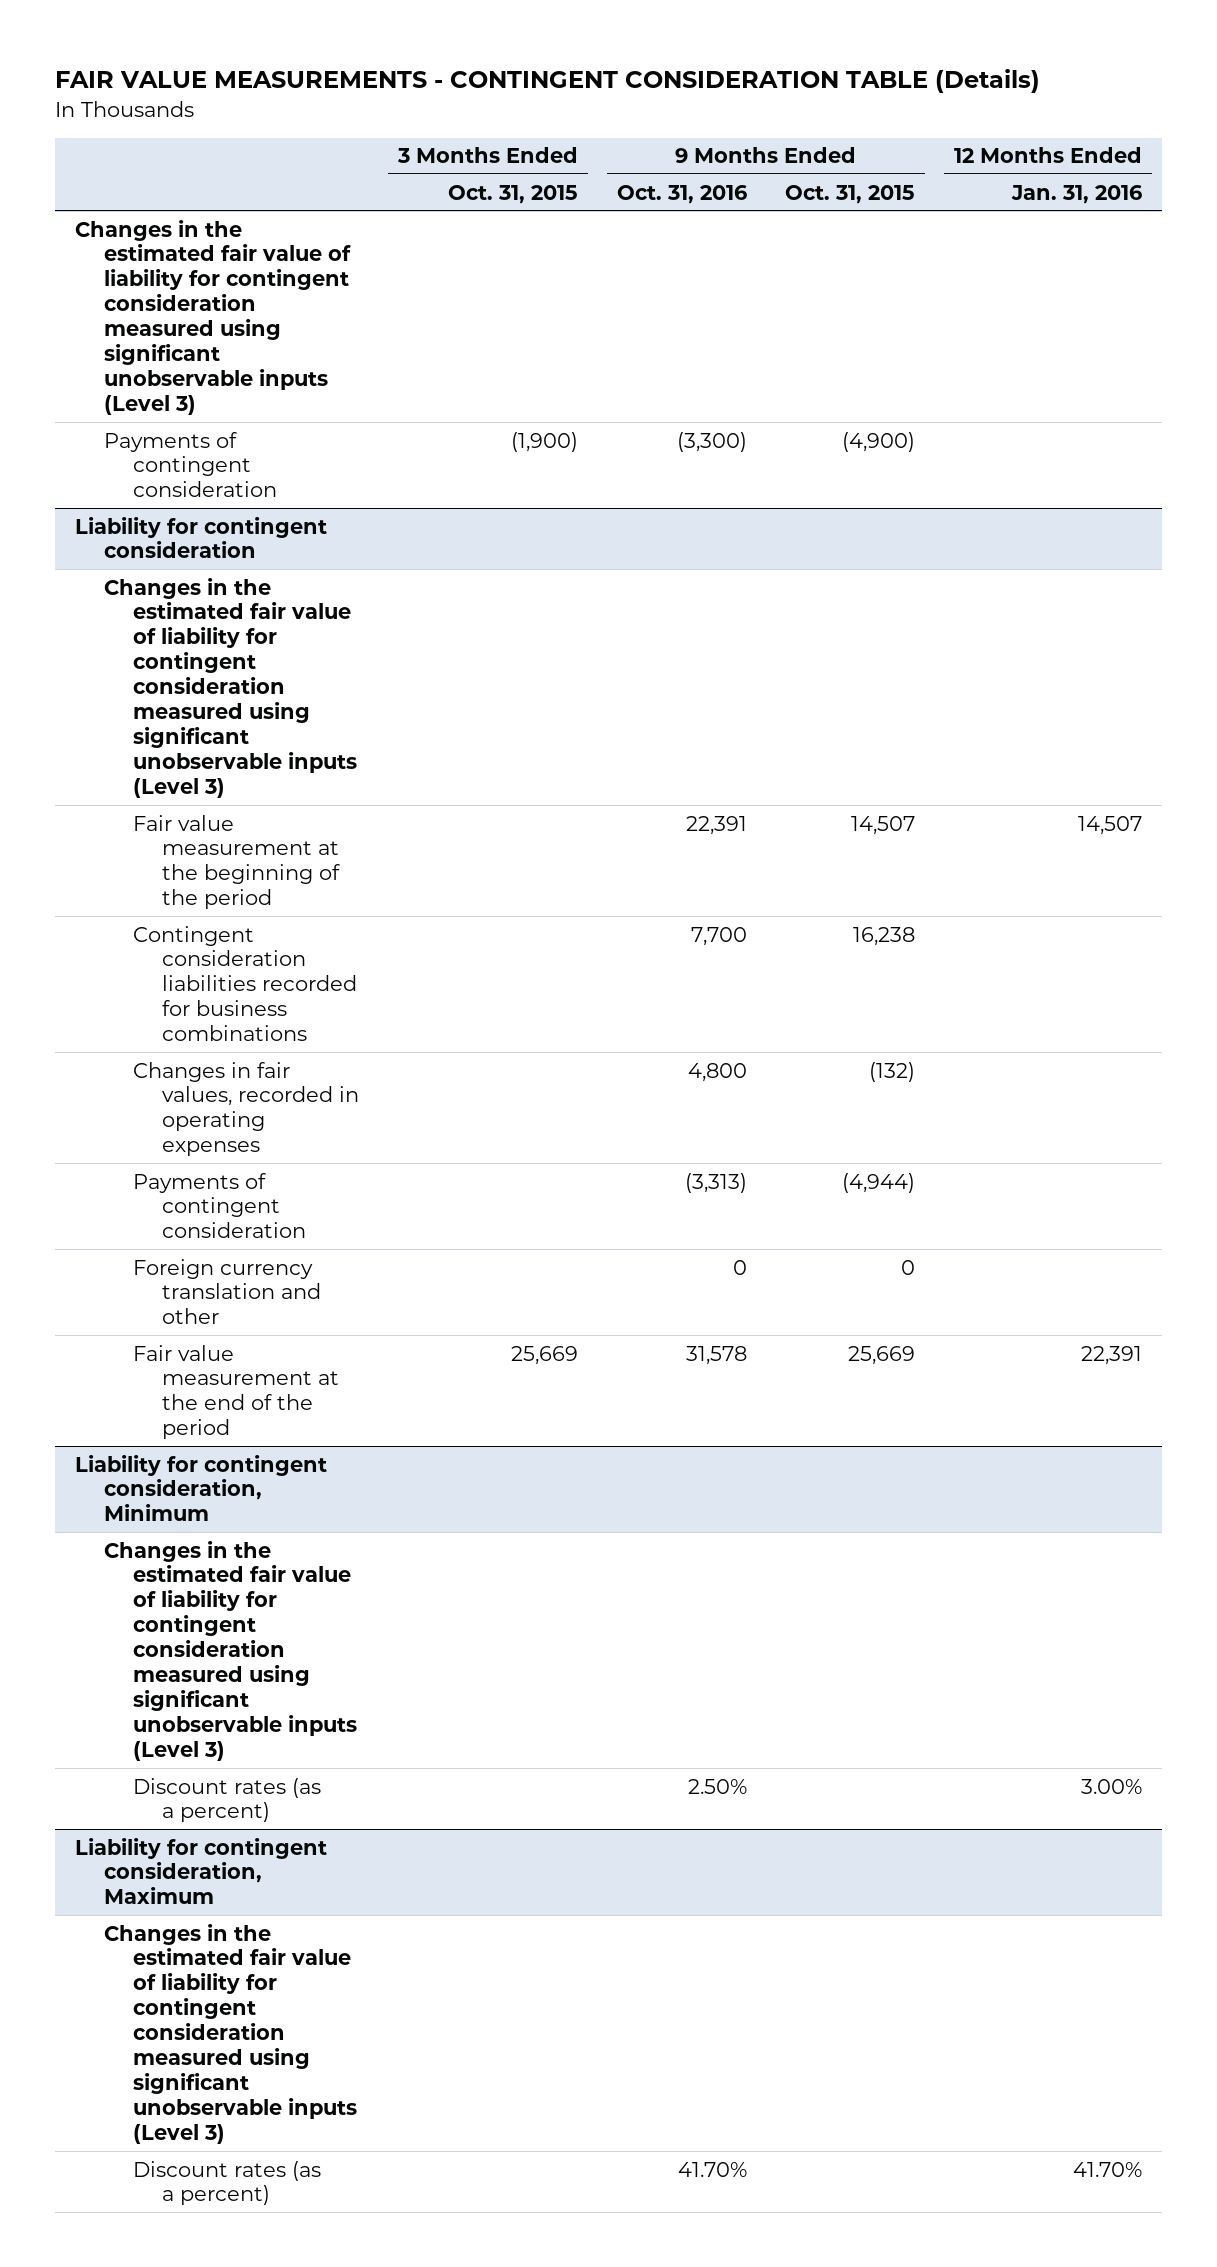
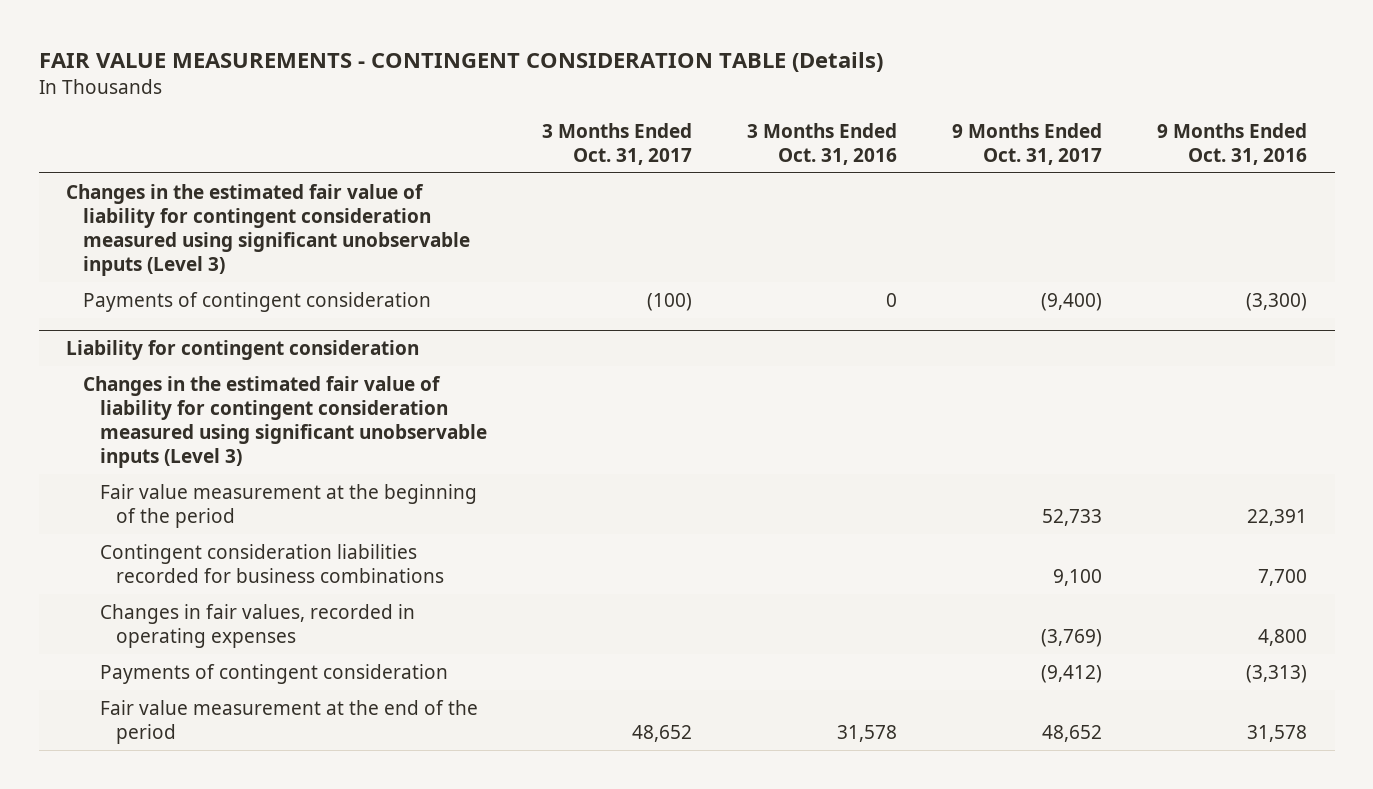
- | 3 Months Ended Oct. 31, 2015 | 9 Months Ended Oct. 31, 2016 | 9 Months Ended Oct. 31, 2015 | 12 Months Ended Jan. 31, 2016
+ | 3 Months Ended Oct. 31, 2017 | 3 Months Ended Oct. 31, 2016 | 9 Months Ended Oct. 31, 2017 | 9 Months Ended Oct. 31, 2016
@ Liability for contingent consideration
- Foreign currency translation and other | | 0 | 0 |
- Liability for contingent consideration, Minimum
- Changes in the estimated fair value of liability for contingent consideration measured using significant unobservable inputs (Level 3)
- Discount rates (as a percent) | | 2.50% | | 3.00%
- Liability for contingent consideration, Maximum
- Changes in the estimated fair value of liability for contingent consideration measured using significant unobservable inputs (Level 3)
- Discount rates (as a percent) | | 41.70% | | 41.70%

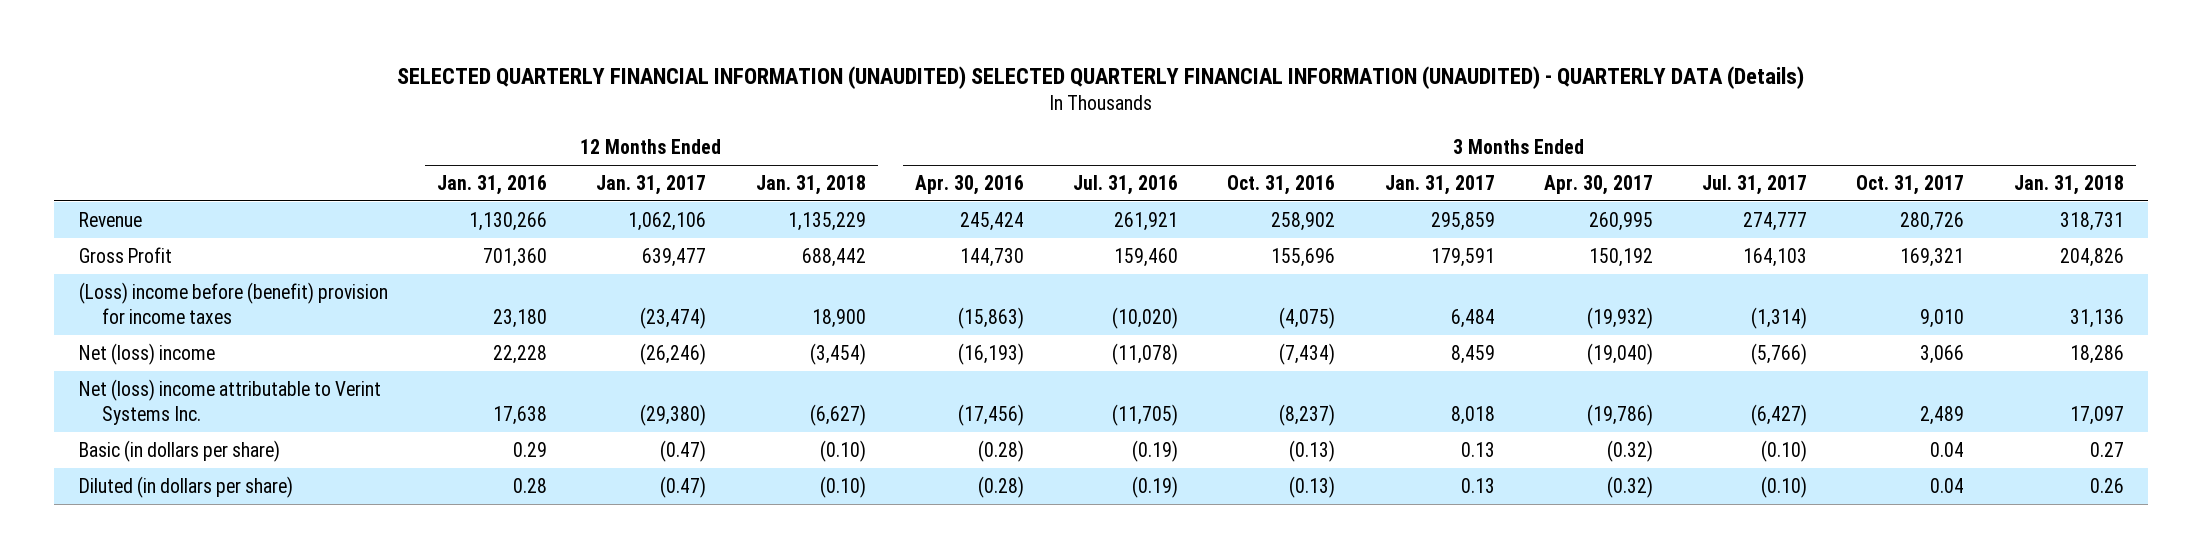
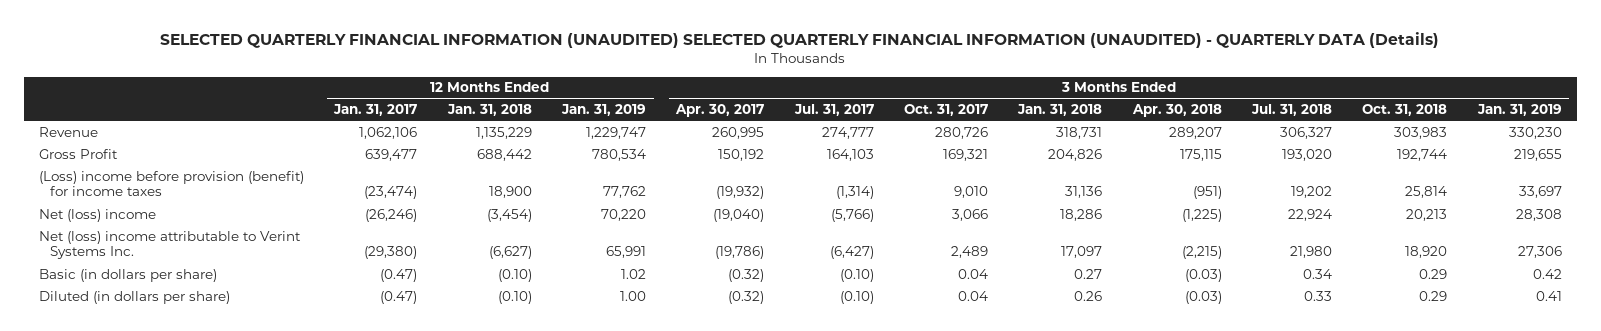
- | 12 Months Ended Jan. 31, 2016 | 12 Months Ended Jan. 31, 2017 | 12 Months Ended Jan. 31, 2018 | 3 Months Ended Apr. 30, 2016 | 3 Months Ended Jul. 31, 2016 | 3 Months Ended Oct. 31, 2016 | 3 Months Ended Jan. 31, 2017 | 3 Months Ended Apr. 30, 2017 | 3 Months Ended Jul. 31, 2017 | 3 Months Ended Oct. 31, 2017 | 3 Months Ended Jan. 31, 2018
+ | 12 Months Ended Jan. 31, 2017 | 12 Months Ended Jan. 31, 2018 | 12 Months Ended Jan. 31, 2019 | 3 Months Ended Apr. 30, 2017 | 3 Months Ended Jul. 31, 2017 | 3 Months Ended Oct. 31, 2017 | 3 Months Ended Jan. 31, 2018 | 3 Months Ended Apr. 30, 2018 | 3 Months Ended Jul. 31, 2018 | 3 Months Ended Oct. 31, 2018 | 3 Months Ended Jan. 31, 2019
- (Loss) income before (benefit) provision for income taxes | 23,180 | (23,474) | 18,900 | (15,863) | (10,020) | (4,075) | 6,484 | (19,932) | (1,314) | 9,010 | 31,136
+ (Loss) income before provision (benefit) for income taxes | (23,474) | 18,900 | 77,762 | (19,932) | (1,314) | 9,010 | 31,136 | (951) | 19,202 | 25,814 | 33,697

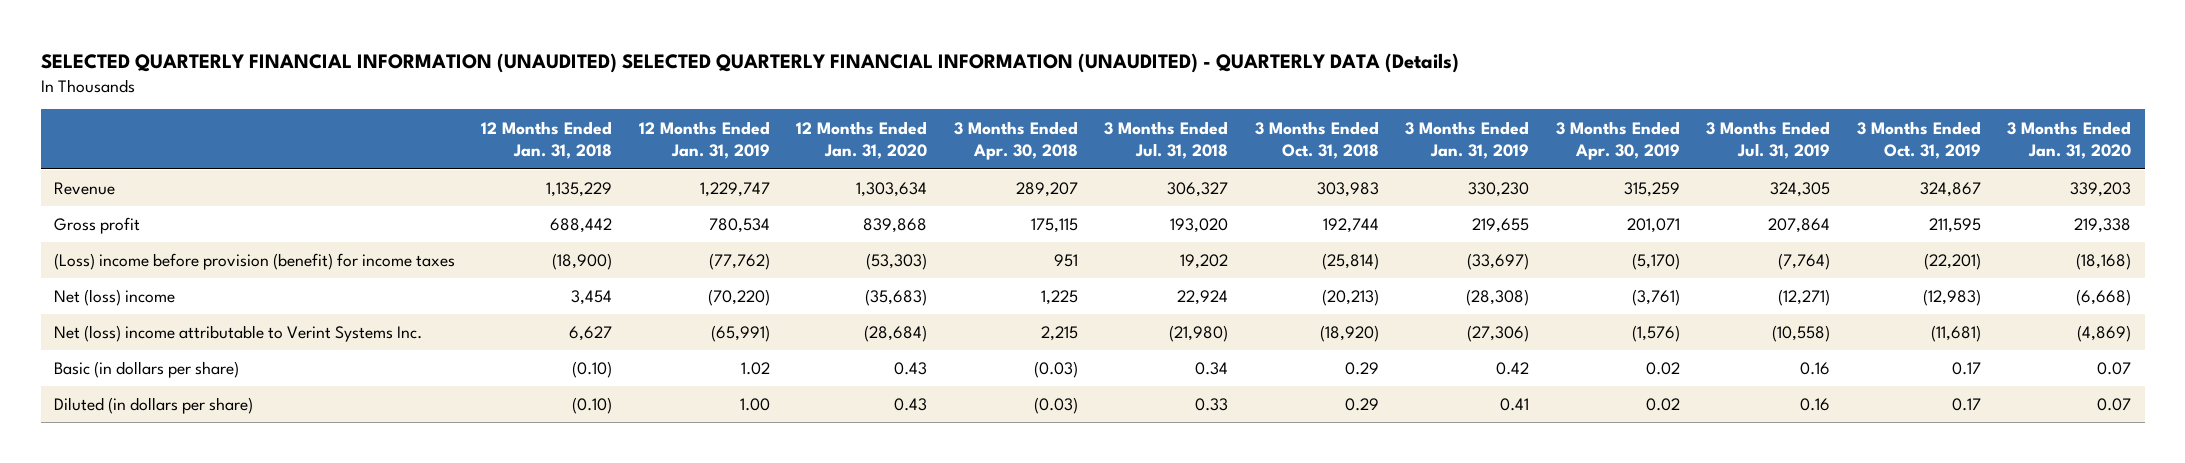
- | 12 Months Ended Jan. 31, 2017 | 12 Months Ended Jan. 31, 2018 | 12 Months Ended Jan. 31, 2019 | 3 Months Ended Apr. 30, 2017 | 3 Months Ended Jul. 31, 2017 | 3 Months Ended Oct. 31, 2017 | 3 Months Ended Jan. 31, 2018 | 3 Months Ended Apr. 30, 2018 | 3 Months Ended Jul. 31, 2018 | 3 Months Ended Oct. 31, 2018 | 3 Months Ended Jan. 31, 2019
+ | 12 Months Ended Jan. 31, 2018 | 12 Months Ended Jan. 31, 2019 | 12 Months Ended Jan. 31, 2020 | 3 Months Ended Apr. 30, 2018 | 3 Months Ended Jul. 31, 2018 | 3 Months Ended Oct. 31, 2018 | 3 Months Ended Jan. 31, 2019 | 3 Months Ended Apr. 30, 2019 | 3 Months Ended Jul. 31, 2019 | 3 Months Ended Oct. 31, 2019 | 3 Months Ended Jan. 31, 2020
- Gross Profit | 639,477 | 688,442 | 780,534 | 150,192 | 164,103 | 169,321 | 204,826 | 175,115 | 193,020 | 192,744 | 219,655
- (Loss) income before provision (benefit) for income taxes | (23,474) | 18,900 | 77,762 | (19,932) | (1,314) | 9,010 | 31,136 | (951) | 19,202 | 25,814 | 33,697
- Net (loss) income | (26,246) | (3,454) | 70,220 | (19,040) | (5,766) | 3,066 | 18,286 | (1,225) | 22,924 | 20,213 | 28,308
- Net (loss) income attributable to Verint Systems Inc. | (29,380) | (6,627) | 65,991 | (19,786) | (6,427) | 2,489 | 17,097 | (2,215) | 21,980 | 18,920 | 27,306
+ Gross profit | 688,442 | 780,534 | 839,868 | 175,115 | 193,020 | 192,744 | 219,655 | 201,071 | 207,864 | 211,595 | 219,338
+ (Loss) income before provision (benefit) for income taxes | (18,900) | (77,762) | (53,303) | 951 | 19,202 | (25,814) | (33,697) | (5,170) | (7,764) | (22,201) | (18,168)
+ Net (loss) income | 3,454 | (70,220) | (35,683) | 1,225 | 22,924 | (20,213) | (28,308) | (3,761) | (12,271) | (12,983) | (6,668)
+ Net (loss) income attributable to Verint Systems Inc. | 6,627 | (65,991) | (28,684) | 2,215 | (21,980) | (18,920) | (27,306) | (1,576) | (10,558) | (11,681) | (4,869)

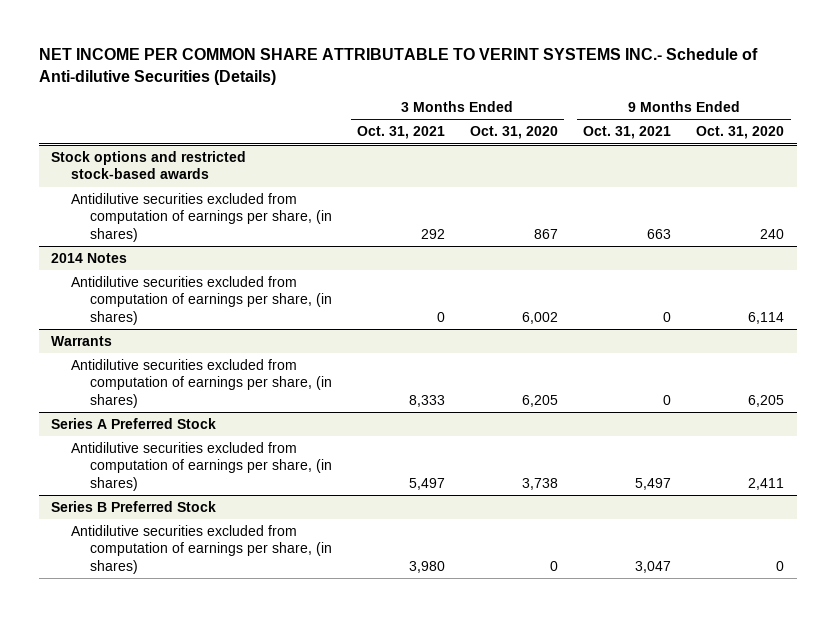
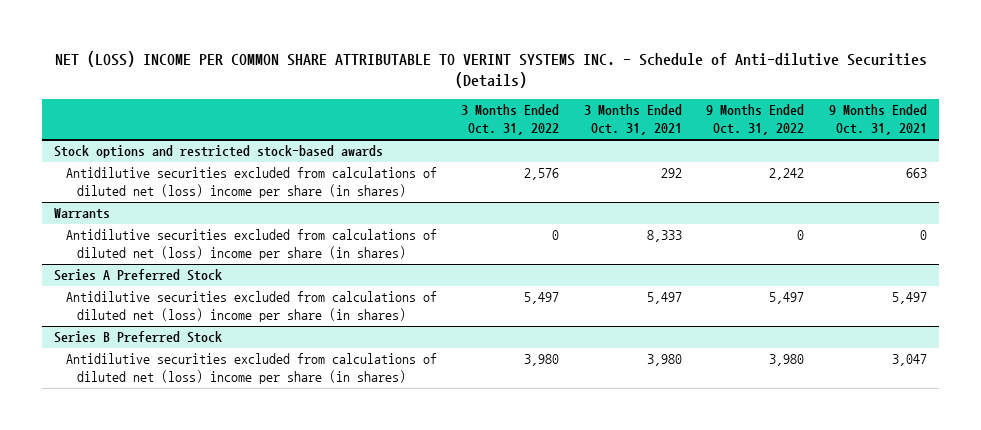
- NET INCOME PER COMMON SHARE ATTRIBUTABLE TO VERINT SYSTEMS INC.- Schedule of Anti-dilutive Securities (Details)
+ NET (LOSS) INCOME PER COMMON SHARE ATTRIBUTABLE TO VERINT SYSTEMS INC. - Schedule of Anti-dilutive Securities (Details)
- | 3 Months Ended Oct. 31, 2021 | 3 Months Ended Oct. 31, 2020 | 9 Months Ended Oct. 31, 2021 | 9 Months Ended Oct. 31, 2020
+ | 3 Months Ended Oct. 31, 2022 | 3 Months Ended Oct. 31, 2021 | 9 Months Ended Oct. 31, 2022 | 9 Months Ended Oct. 31, 2021
@ Stock options and restricted stock-based awards
- Antidilutive securities excluded from computation of earnings per share, (in shares) | 292 | 867 | 663 | 240
- 2014 Notes
- Antidilutive securities excluded from computation of earnings per share, (in shares) | 0 | 6,002 | 0 | 6,114
@ Stock options and restricted stock-based awards
+ Antidilutive securities excluded from calculations of diluted net (loss) income per share (in shares) | 2,576 | 292 | 2,242 | 663
@ Warrants
- Antidilutive securities excluded from computation of earnings per share, (in shares) | 8,333 | 6,205 | 0 | 6,205
+ Antidilutive securities excluded from calculations of diluted net (loss) income per share (in shares) | 0 | 8,333 | 0 | 0
@ Series A Preferred Stock
- Antidilutive securities excluded from computation of earnings per share, (in shares) | 5,497 | 3,738 | 5,497 | 2,411
+ Antidilutive securities excluded from calculations of diluted net (loss) income per share (in shares) | 5,497 | 5,497 | 5,497 | 5,497
@ Series B Preferred Stock
- Antidilutive securities excluded from computation of earnings per share, (in shares) | 3,980 | 0 | 3,047 | 0
+ Antidilutive securities excluded from calculations of diluted net (loss) income per share (in shares) | 3,980 | 3,980 | 3,980 | 3,047

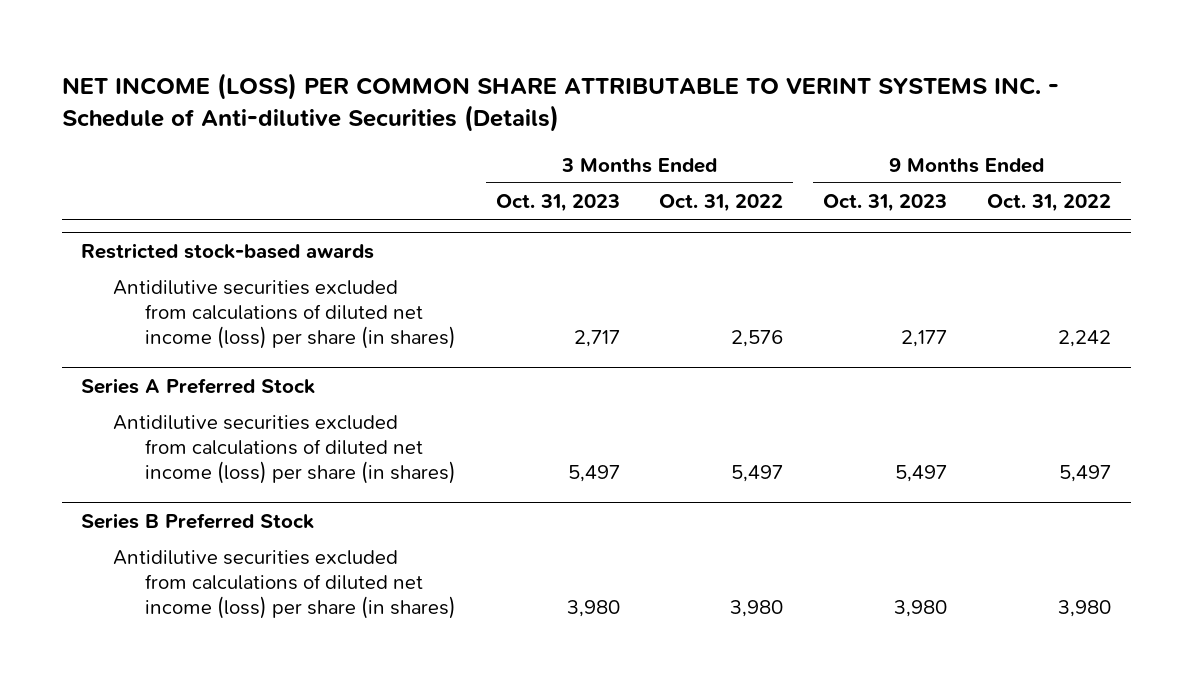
- NET (LOSS) INCOME PER COMMON SHARE ATTRIBUTABLE TO VERINT SYSTEMS INC. - Schedule of Anti-dilutive Securities (Details)
+ NET INCOME (LOSS) PER COMMON SHARE ATTRIBUTABLE TO VERINT SYSTEMS INC. - Schedule of Anti-dilutive Securities (Details)
- | 3 Months Ended Oct. 31, 2022 | 3 Months Ended Oct. 31, 2021 | 9 Months Ended Oct. 31, 2022 | 9 Months Ended Oct. 31, 2021
+ | 3 Months Ended Oct. 31, 2023 | 3 Months Ended Oct. 31, 2022 | 9 Months Ended Oct. 31, 2023 | 9 Months Ended Oct. 31, 2022
- Stock options and restricted stock-based awards
- Antidilutive securities excluded from calculations of diluted net (loss) income per share (in shares) | 2,576 | 292 | 2,242 | 663
- Warrants
- Antidilutive securities excluded from calculations of diluted net (loss) income per share (in shares) | 0 | 8,333 | 0 | 0
+ Restricted stock-based awards
+ Antidilutive securities excluded from calculations of diluted net income (loss) per share (in shares) | 2,717 | 2,576 | 2,177 | 2,242
@ Series A Preferred Stock
- Antidilutive securities excluded from calculations of diluted net (loss) income per share (in shares) | 5,497 | 5,497 | 5,497 | 5,497
+ Antidilutive securities excluded from calculations of diluted net income (loss) per share (in shares) | 5,497 | 5,497 | 5,497 | 5,497
@ Series B Preferred Stock
- Antidilutive securities excluded from calculations of diluted net (loss) income per share (in shares) | 3,980 | 3,980 | 3,980 | 3,047
+ Antidilutive securities excluded from calculations of diluted net income (loss) per share (in shares) | 3,980 | 3,980 | 3,980 | 3,980

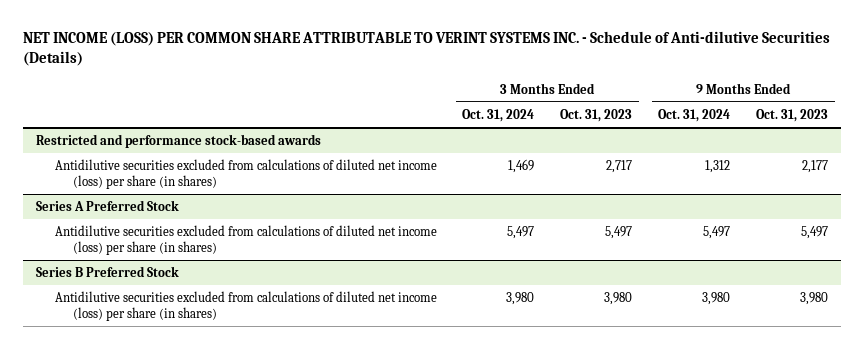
- | 3 Months Ended Oct. 31, 2023 | 3 Months Ended Oct. 31, 2022 | 9 Months Ended Oct. 31, 2023 | 9 Months Ended Oct. 31, 2022
+ | 3 Months Ended Oct. 31, 2024 | 3 Months Ended Oct. 31, 2023 | 9 Months Ended Oct. 31, 2024 | 9 Months Ended Oct. 31, 2023
- Restricted stock-based awards
+ Restricted and performance stock-based awards

